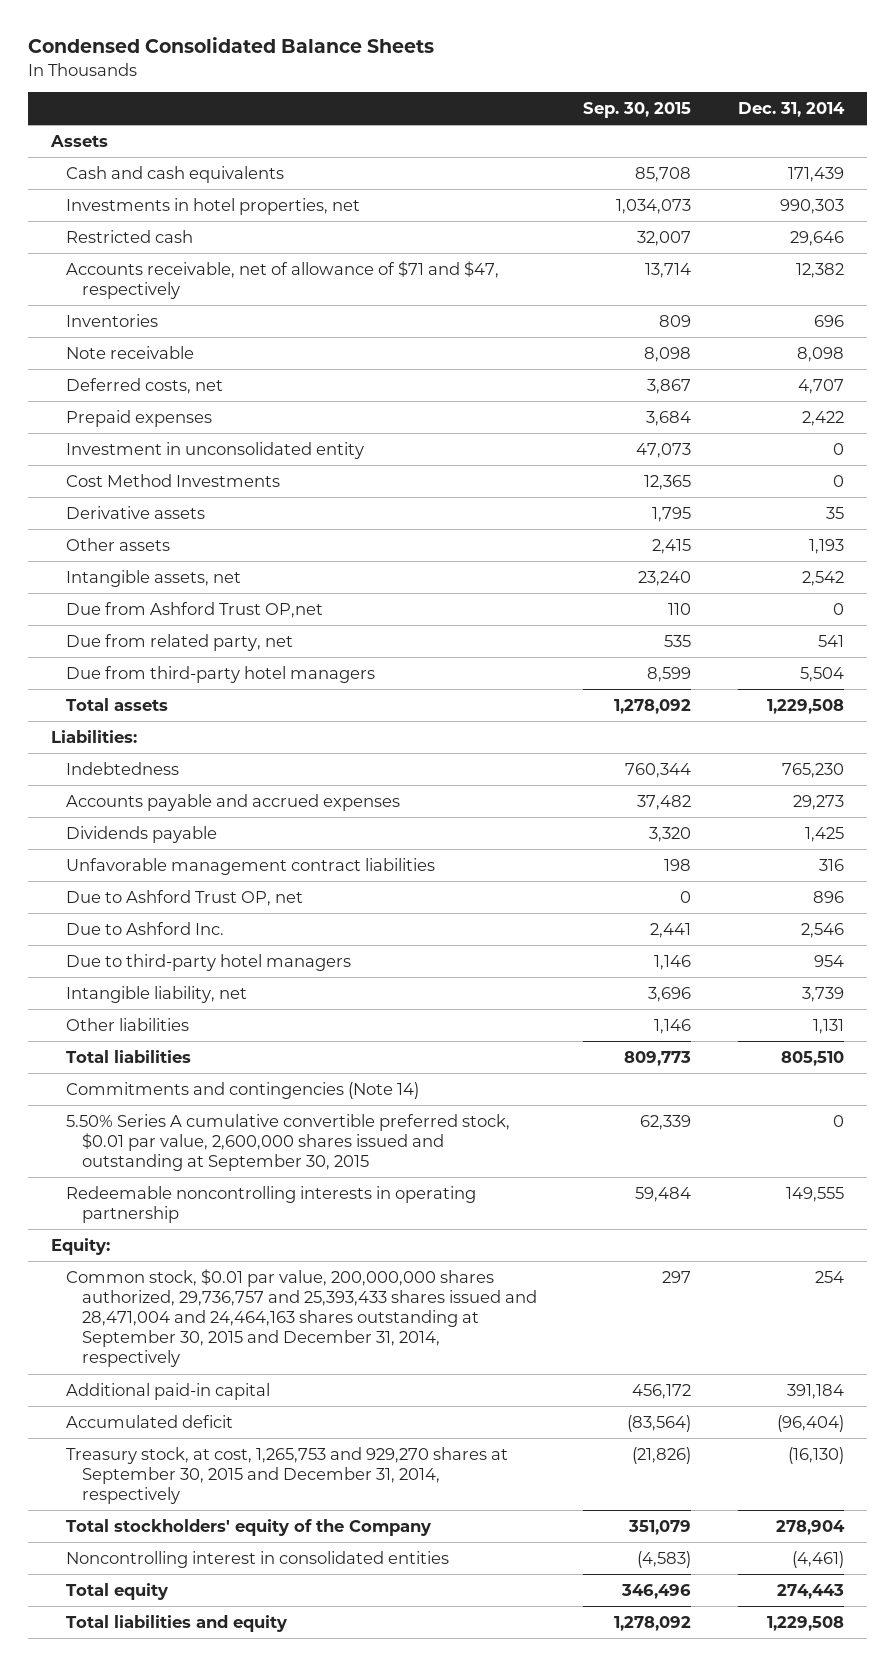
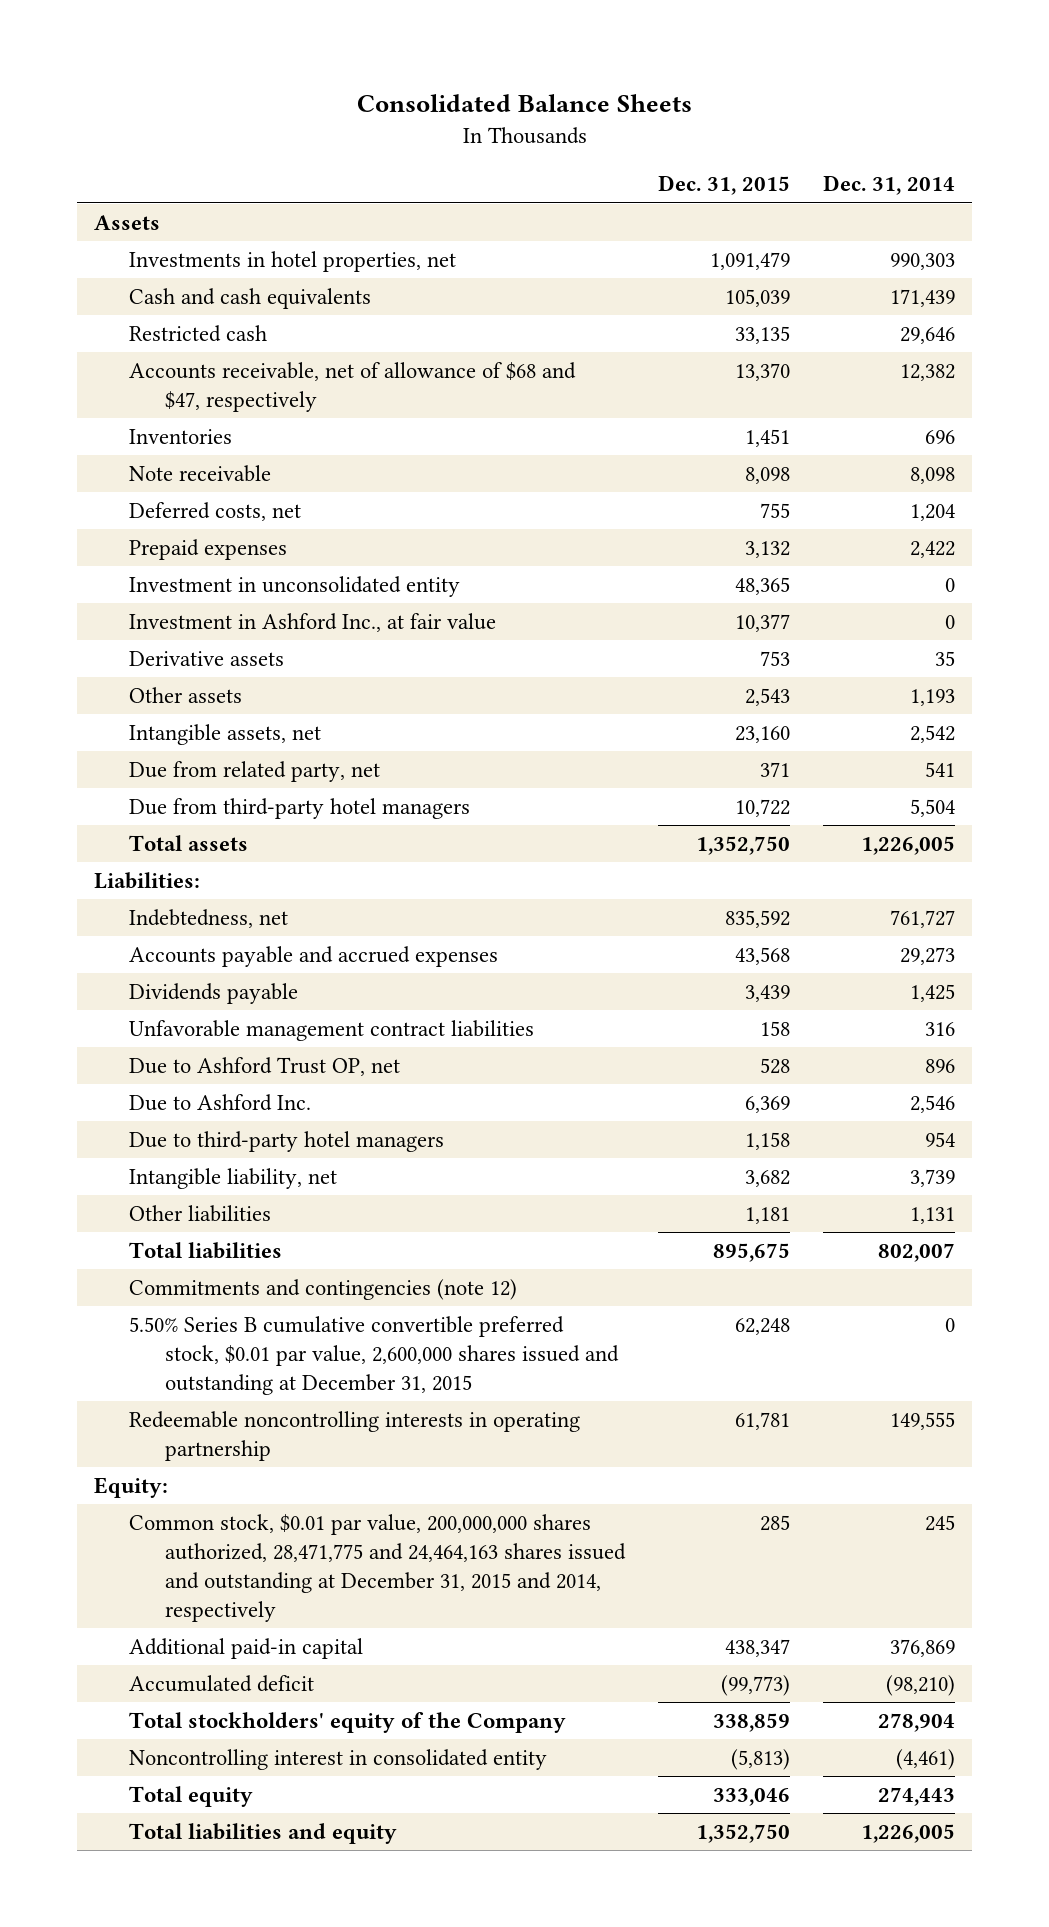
- Condensed Consolidated Balance Sheets
+ Consolidated Balance Sheets
- | Sep. 30, 2015 | Dec. 31, 2014
+ | Dec. 31, 2015 | Dec. 31, 2014
moved down: Cash and cash equivalents | 105,039 | 171,439
- Accounts receivable, net of allowance of $71 and $47, respectively | 13,714 | 12,382
+ Accounts receivable, net of allowance of $68 and $47, respectively | 13,370 | 12,382
- Deferred costs, net | 3,867 | 4,707
+ Deferred costs, net | 755 | 1,204
- Cost Method Investments | 12,365 | 0
+ Investment in Ashford Inc., at fair value | 10,377 | 0
- Due from Ashford Trust OP,net | 110 | 0
- Total assets | 1,278,092 | 1,229,508
+ Total assets | 1,352,750 | 1,226,005
- Indebtedness | 760,344 | 765,230
+ Indebtedness, net | 835,592 | 761,727
- Total liabilities | 809,773 | 805,510
- Commitments and contingencies (Note 14)
- 5.50% Series A cumulative convertible preferred stock, $0.01 par value, 2,600,000 shares issued and outstanding at September 30, 2015 | 62,339 | 0
+ Total liabilities | 895,675 | 802,007
+ Commitments and contingencies (note 12)
+ 5.50% Series B cumulative convertible preferred stock, $0.01 par value, 2,600,000 shares issued and outstanding at December 31, 2015 | 62,248 | 0
- Common stock, $0.01 par value, 200,000,000 shares authorized, 29,736,757 and 25,393,433 shares issued and 28,471,004 and 24,464,163 shares outstanding at September 30, 2015 and December 31, 2014, respectively | 297 | 254
- Additional paid-in capital | 456,172 | 391,184
- Accumulated deficit | (83,564) | (96,404)
- Treasury stock, at cost, 1,265,753 and 929,270 shares at September 30, 2015 and December 31, 2014, respectively | (21,826) | (16,130)
+ Common stock, $0.01 par value, 200,000,000 shares authorized, 28,471,775 and 24,464,163 shares issued and outstanding at December 31, 2015 and 2014, respectively | 285 | 245
+ Additional paid-in capital | 438,347 | 376,869
+ Accumulated deficit | (99,773) | (98,210)
- Noncontrolling interest in consolidated entities | (4,583) | (4,461)
+ Noncontrolling interest in consolidated entity | (5,813) | (4,461)
- Total liabilities and equity | 1,278,092 | 1,229,508
+ Total liabilities and equity | 1,352,750 | 1,226,005

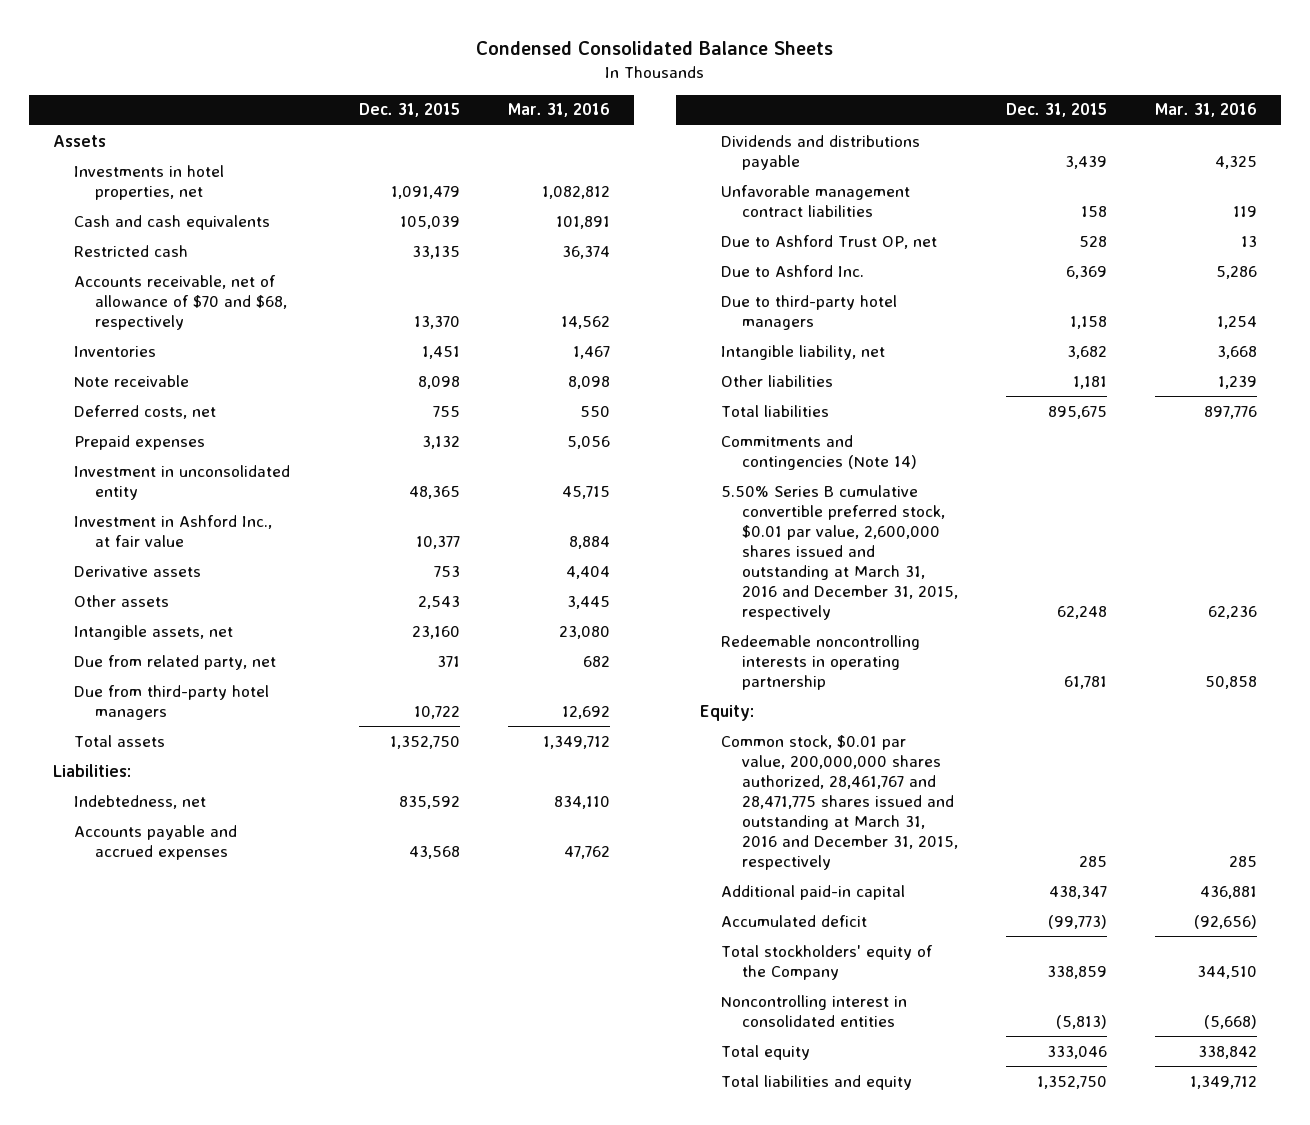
- Consolidated Balance Sheets
+ Condensed Consolidated Balance Sheets
- | Dec. 31, 2015 | Dec. 31, 2014
+ | Dec. 31, 2015 | Mar. 31, 2016
- Accounts receivable, net of allowance of $68 and $47, respectively | 13,370 | 12,382
+ Accounts receivable, net of allowance of $70 and $68, respectively | 13,370 | 14,562
- Dividends payable | 3,439 | 1,425
+ Dividends and distributions payable | 3,439 | 4,325
- Commitments and contingencies (note 12)
- 5.50% Series B cumulative convertible preferred stock, $0.01 par value, 2,600,000 shares issued and outstanding at December 31, 2015 | 62,248 | 0
+ Commitments and contingencies (Note 14)
+ 5.50% Series B cumulative convertible preferred stock, $0.01 par value, 2,600,000 shares issued and outstanding at March 31, 2016 and December 31, 2015, respectively | 62,248 | 62,236
- Common stock, $0.01 par value, 200,000,000 shares authorized, 28,471,775 and 24,464,163 shares issued and outstanding at December 31, 2015 and 2014, respectively | 285 | 245
+ Common stock, $0.01 par value, 200,000,000 shares authorized, 28,461,767 and 28,471,775 shares issued and outstanding at March 31, 2016 and December 31, 2015, respectively | 285 | 285
- Noncontrolling interest in consolidated entity | (5,813) | (4,461)
+ Noncontrolling interest in consolidated entities | (5,813) | (5,668)

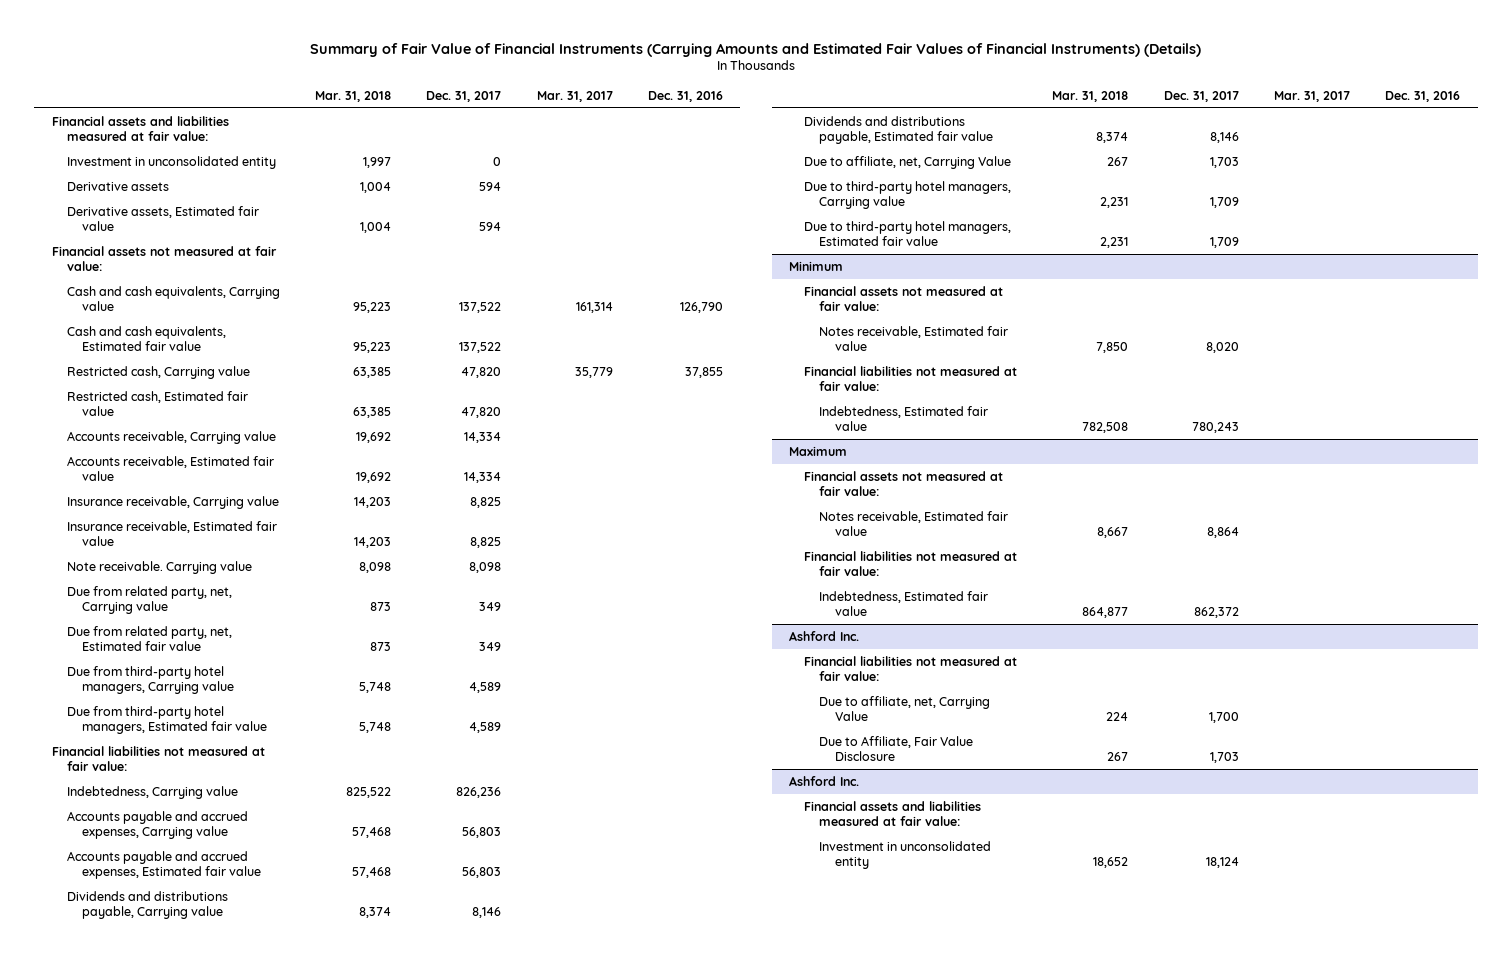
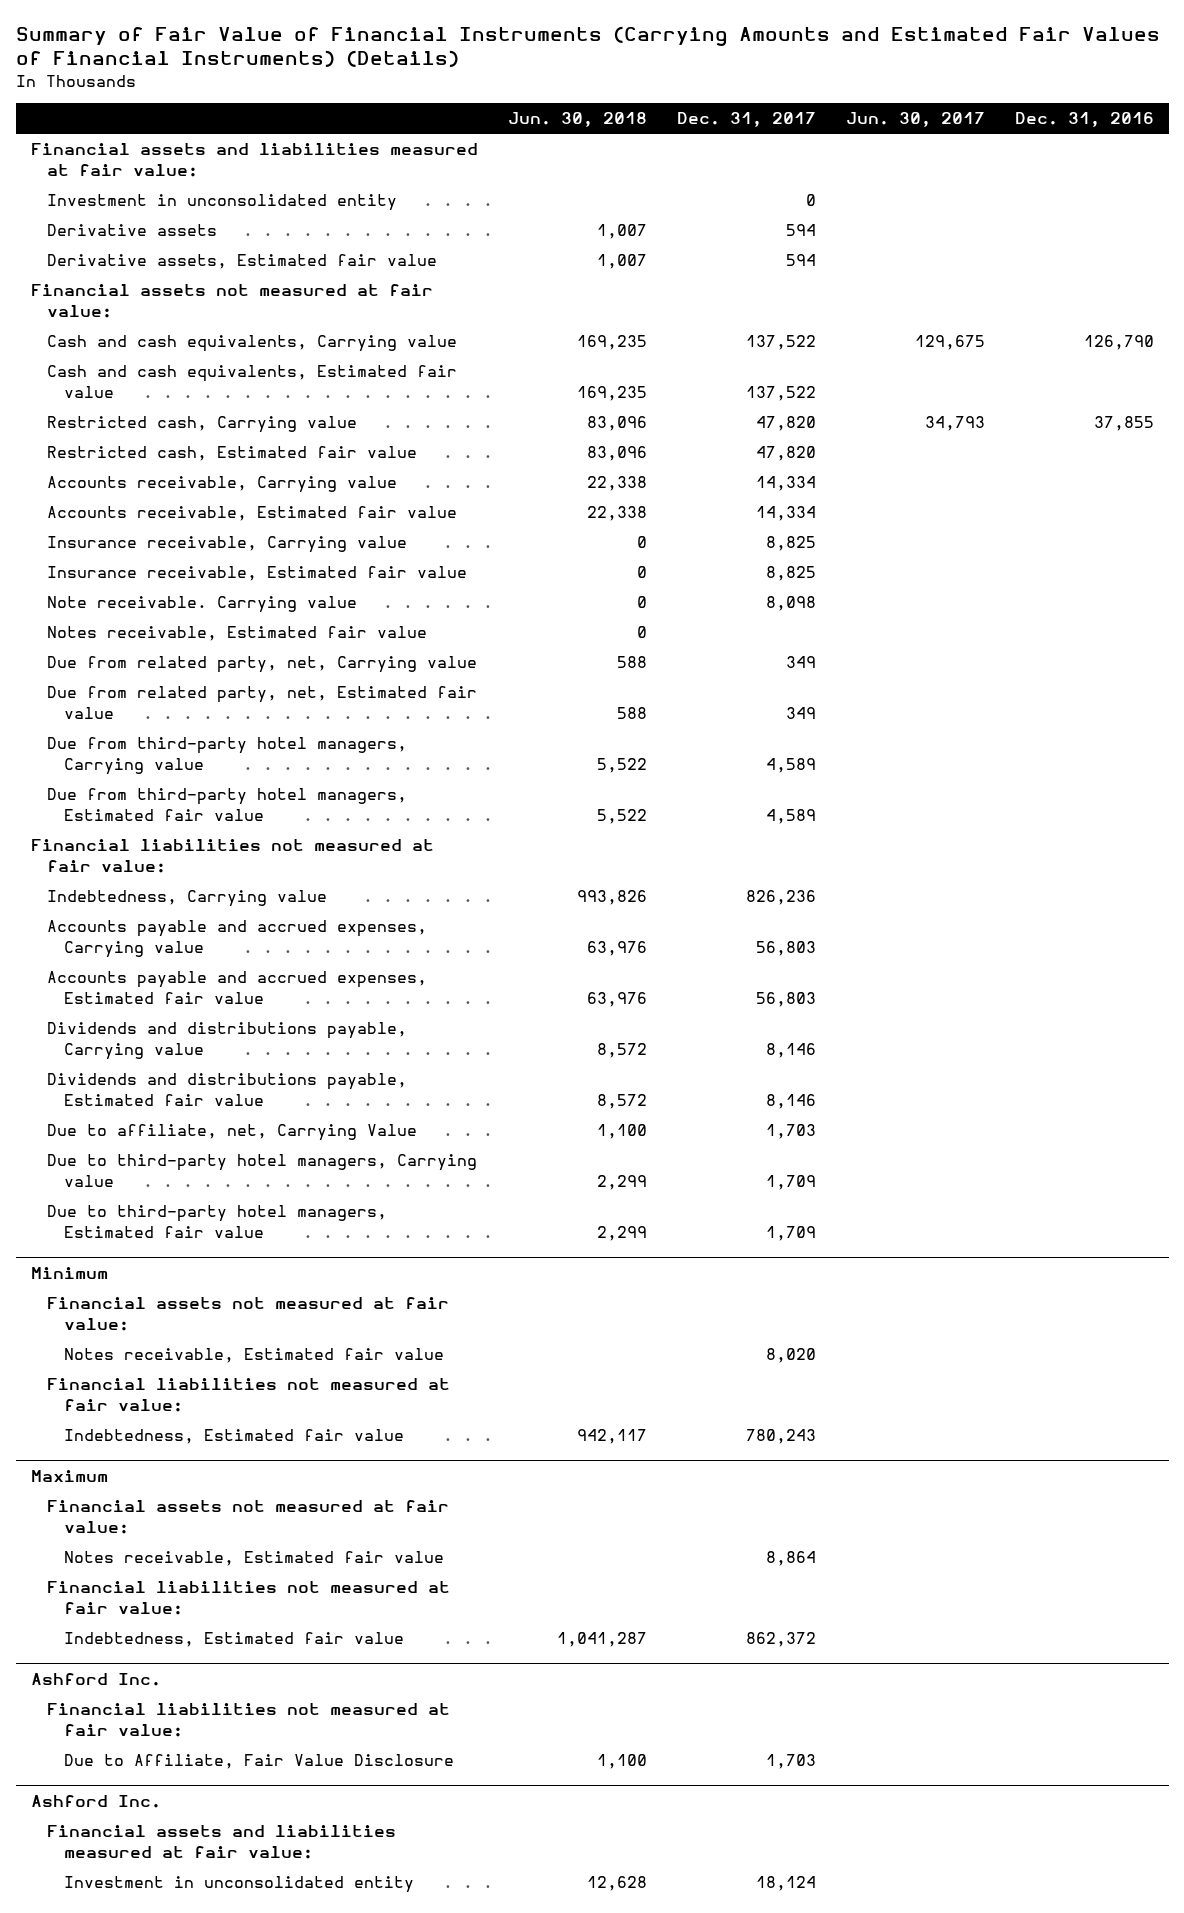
- | Mar. 31, 2018 | Dec. 31, 2017 | Mar. 31, 2017 | Dec. 31, 2016
+ | Jun. 30, 2018 | Dec. 31, 2017 | Jun. 30, 2017 | Dec. 31, 2016
+ Notes receivable, Estimated fair value | 0 | | |
@ Ashford Inc.
- Due to affiliate, net, Carrying Value | 224 | 1,700 | |

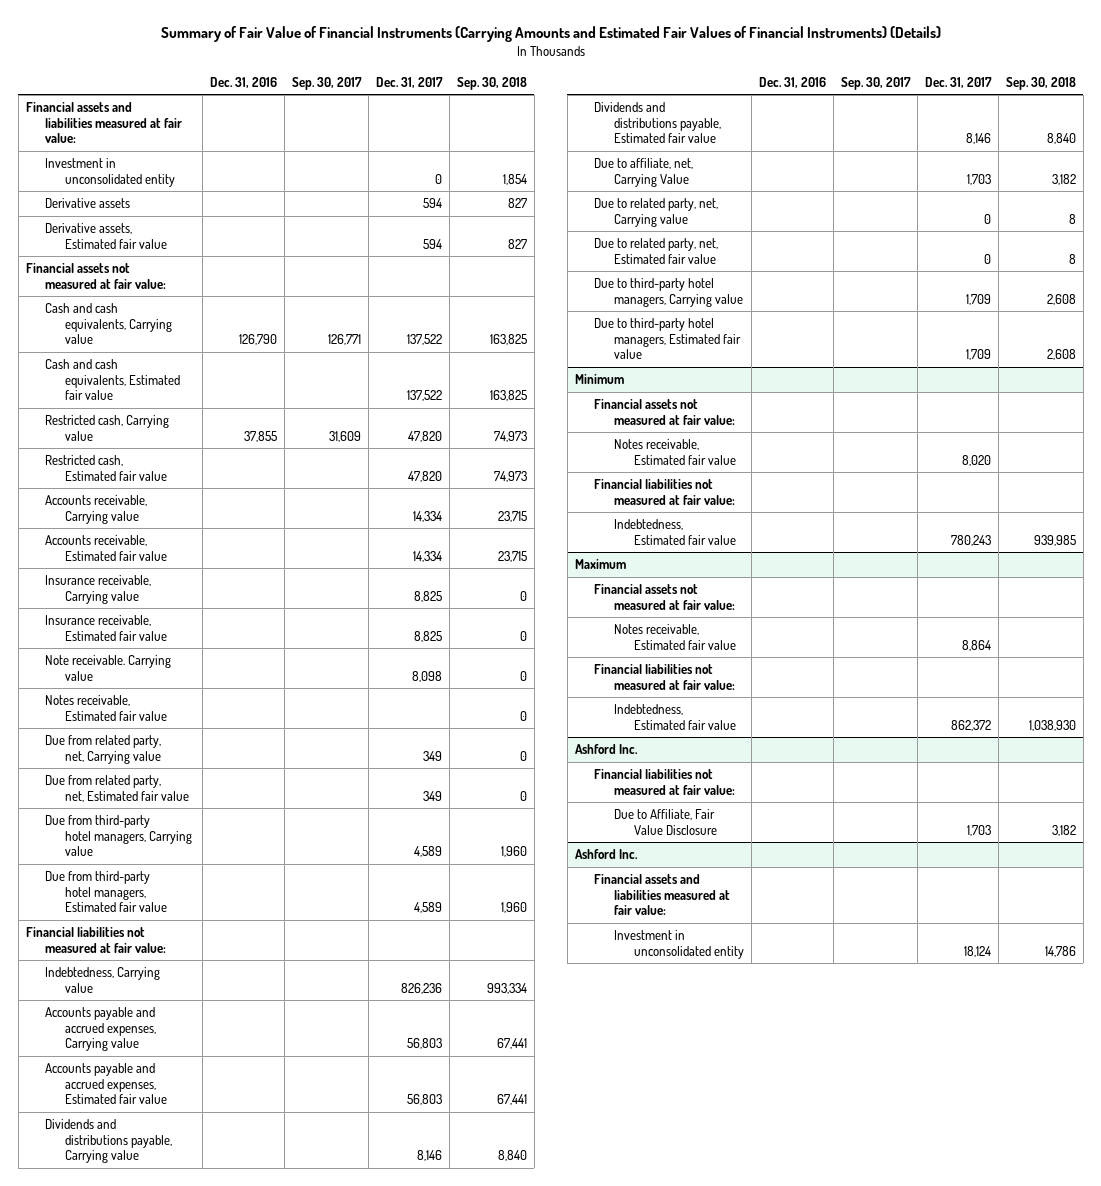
- | Jun. 30, 2018 | Dec. 31, 2017 | Jun. 30, 2017 | Dec. 31, 2016
+ | Dec. 31, 2016 | Sep. 30, 2017 | Dec. 31, 2017 | Sep. 30, 2018
+ Due to related party, net, Carrying value | | | 0 | 8
+ Due to related party, net, Estimated fair value | | | 0 | 8

